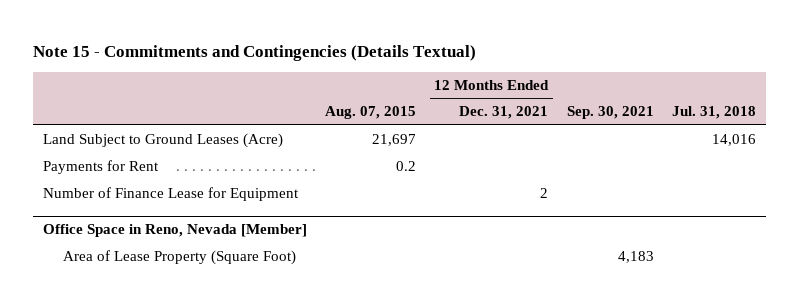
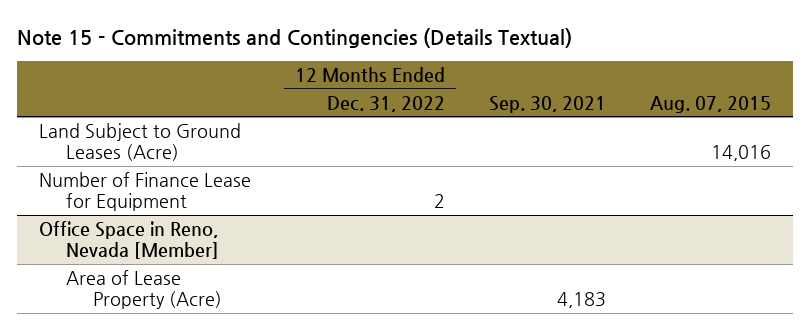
- | Aug. 07, 2015 | 12 Months Ended Dec. 31, 2021 | Sep. 30, 2021 | Jul. 31, 2018
+ | 12 Months Ended Dec. 31, 2022 | Sep. 30, 2021 | Aug. 07, 2015
- Land Subject to Ground Leases (Acre) | 21,697 | | | 14,016
- Payments for Rent | 0.2 | | |
+ Land Subject to Ground Leases (Acre) | | | 14,016
@ Office Space in Reno, Nevada [Member]
- Area of Lease Property (Square Foot) | | | 4,183 |
+ Area of Lease Property (Acre) | | 4,183 |

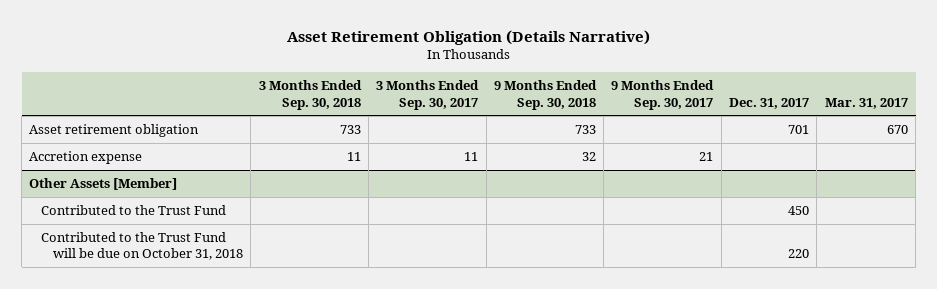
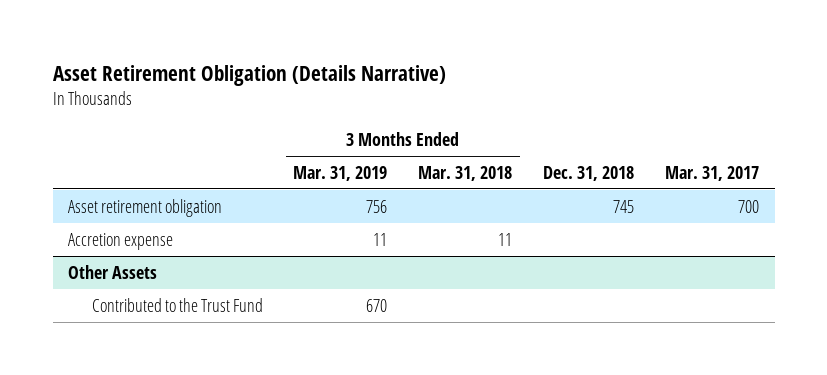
- | 3 Months Ended Sep. 30, 2018 | 3 Months Ended Sep. 30, 2017 | 9 Months Ended Sep. 30, 2018 | 9 Months Ended Sep. 30, 2017 | Dec. 31, 2017 | Mar. 31, 2017
+ | 3 Months Ended Mar. 31, 2019 | 3 Months Ended Mar. 31, 2018 | Dec. 31, 2018 | Mar. 31, 2017
- Asset retirement obligation | 733 | | 733 | | 701 | 670
+ Asset retirement obligation | 756 | | 745 | 700
- Other Assets [Member]
+ Other Assets
- Contributed to the Trust Fund will be due on October 31, 2018 | | | | | 220 |

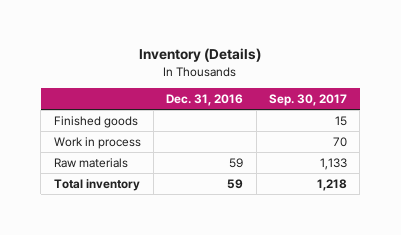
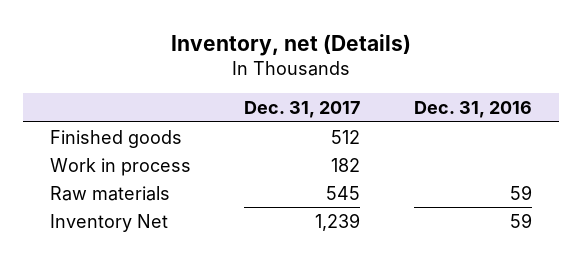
- Inventory (Details)
+ Inventory, net (Details)
- | Dec. 31, 2016 | Sep. 30, 2017
+ | Dec. 31, 2017 | Dec. 31, 2016
- Total inventory | 59 | 1,218
+ Inventory Net | 1,239 | 59

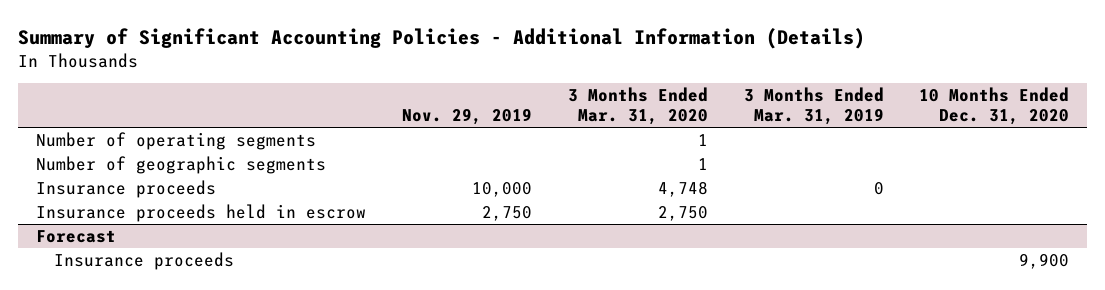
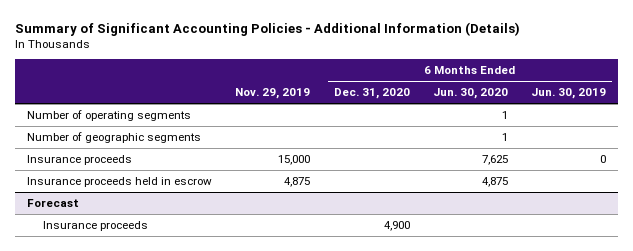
- | Nov. 29, 2019 | 3 Months Ended Mar. 31, 2020 | 3 Months Ended Mar. 31, 2019 | 10 Months Ended Dec. 31, 2020
+ | Nov. 29, 2019 | 6 Months Ended Dec. 31, 2020 | 6 Months Ended Jun. 30, 2020 | 6 Months Ended Jun. 30, 2019
- Insurance proceeds | 10,000 | 4,748 | 0 |
- Insurance proceeds held in escrow | 2,750 | 2,750 | |
+ Insurance proceeds | 15,000 | | 7,625 | 0
+ Insurance proceeds held in escrow | 4,875 | | 4,875 |

